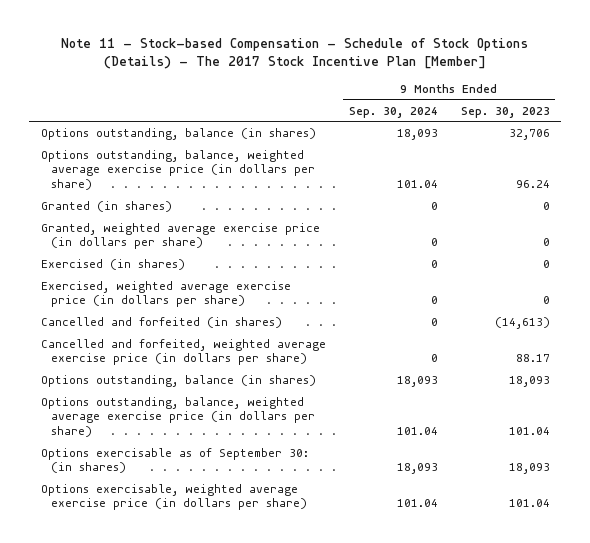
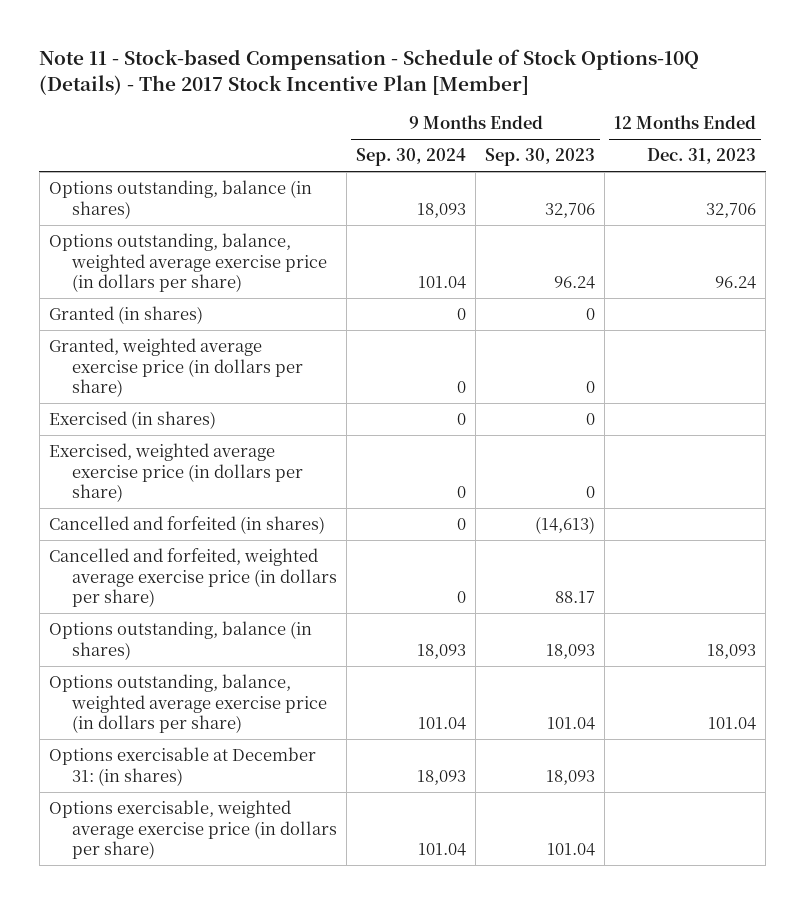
- Note 11 - Stock-based Compensation - Schedule of Stock Options (Details) - The 2017 Stock Incentive Plan [Member]
+ Note 11 - Stock-based Compensation - Schedule of Stock Options-10Q (Details) - The 2017 Stock Incentive Plan [Member]
- | 9 Months Ended Sep. 30, 2024 | 9 Months Ended Sep. 30, 2023
+ | 9 Months Ended Sep. 30, 2024 | 9 Months Ended Sep. 30, 2023 | 12 Months Ended Dec. 31, 2023
- Options exercisable as of September 30: (in shares) | 18,093 | 18,093
+ Options exercisable at December 31: (in shares) | 18,093 | 18,093 |

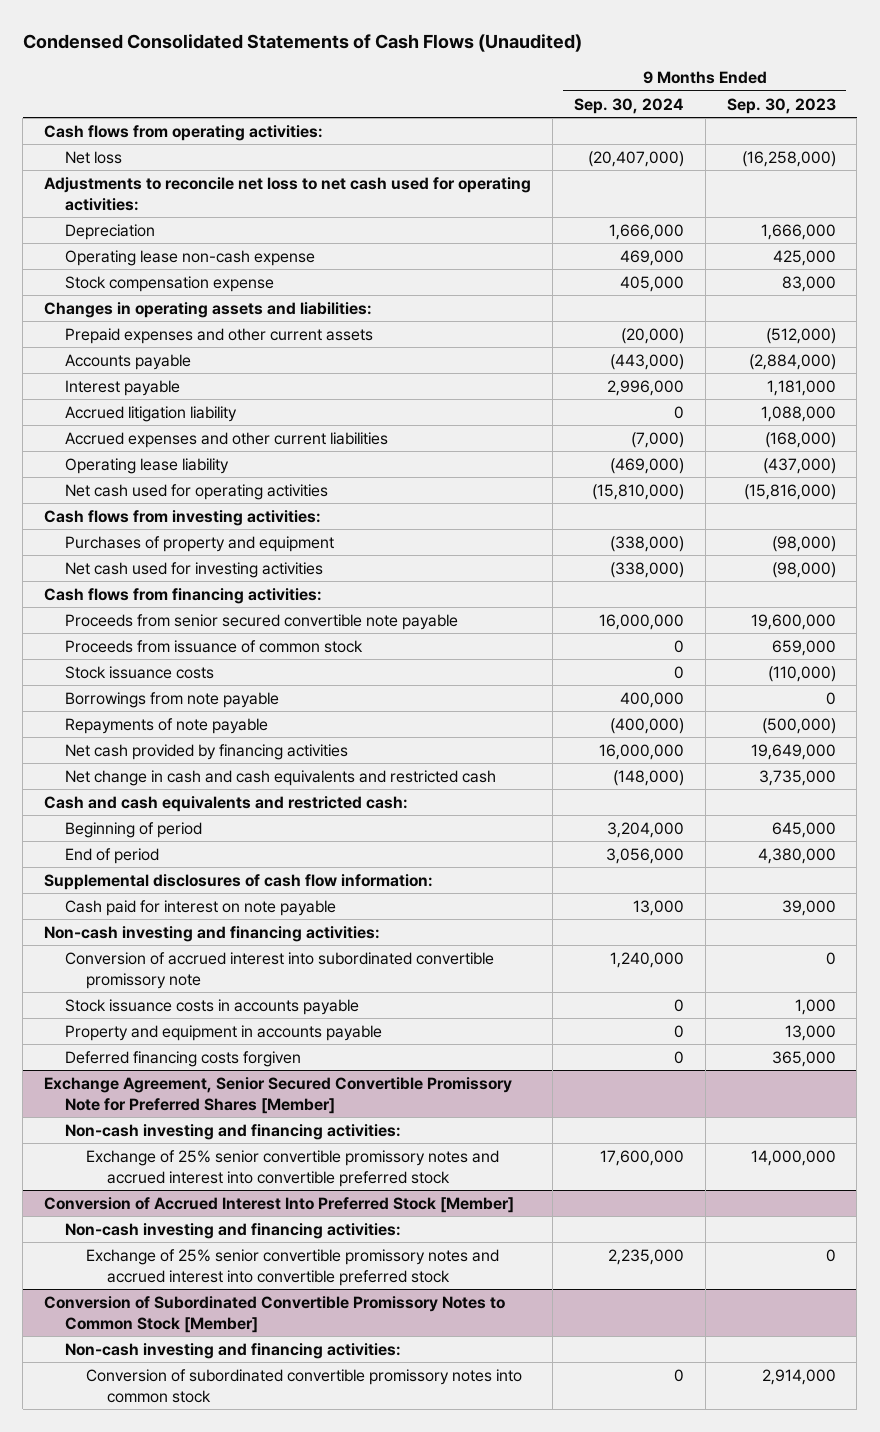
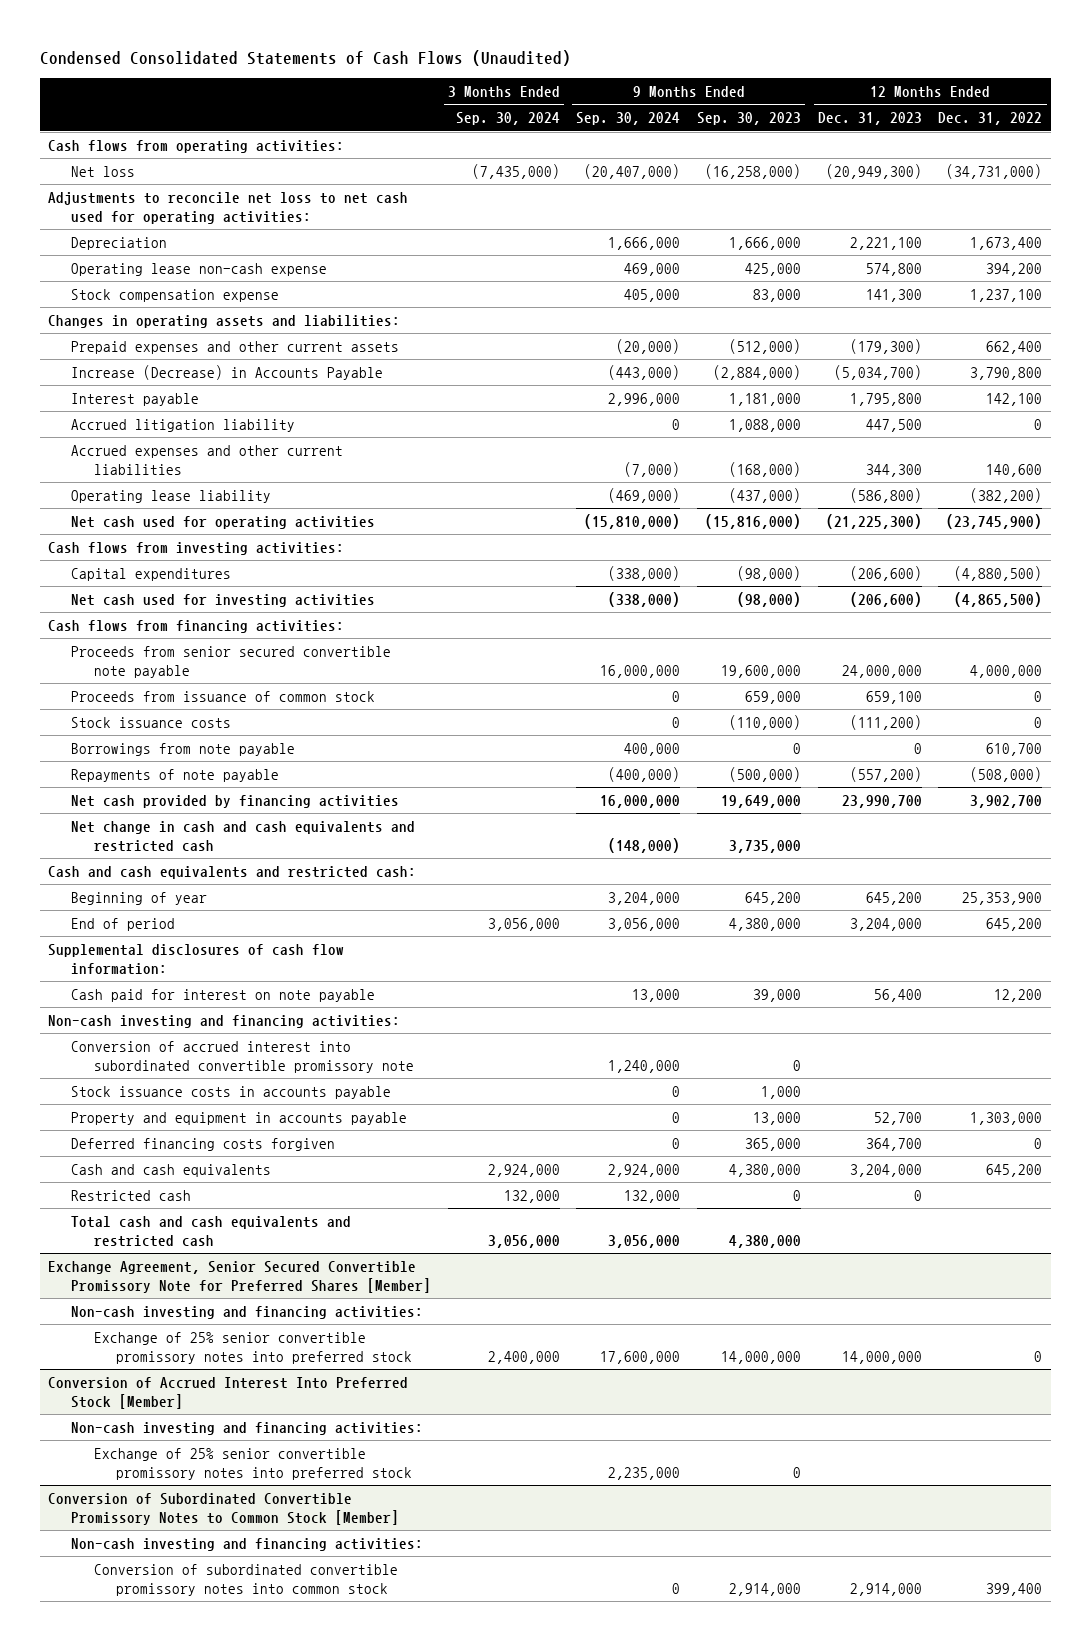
- | 9 Months Ended Sep. 30, 2024 | 9 Months Ended Sep. 30, 2023
+ | 3 Months Ended Sep. 30, 2024 | 9 Months Ended Sep. 30, 2024 | 9 Months Ended Sep. 30, 2023 | 12 Months Ended Dec. 31, 2023 | 12 Months Ended Dec. 31, 2022
- Accounts payable | (443,000) | (2,884,000)
+ Increase (Decrease) in Accounts Payable | | (443,000) | (2,884,000) | (5,034,700) | 3,790,800
- Purchases of property and equipment | (338,000) | (98,000)
+ Capital expenditures | | (338,000) | (98,000) | (206,600) | (4,880,500)
- Beginning of period | 3,204,000 | 645,000
+ Beginning of year | | 3,204,000 | 645,200 | 645,200 | 25,353,900
+ Cash and cash equivalents | 2,924,000 | 2,924,000 | 4,380,000 | 3,204,000 | 645,200
+ Restricted cash | 132,000 | 132,000 | 0 | 0 |
+ Total cash and cash equivalents and restricted cash | 3,056,000 | 3,056,000 | 4,380,000 | |
@ Exchange Agreement, Senior Secured Convertible Promissory Note for Preferred Shares [Member]
- Exchange of 25% senior convertible promissory notes and accrued interest into convertible preferred stock | 17,600,000 | 14,000,000
+ Exchange of 25% senior convertible promissory notes into preferred stock | 2,400,000 | 17,600,000 | 14,000,000 | 14,000,000 | 0
@ Conversion of Accrued Interest Into Preferred Stock [Member]
- Exchange of 25% senior convertible promissory notes and accrued interest into convertible preferred stock | 2,235,000 | 0
+ Exchange of 25% senior convertible promissory notes into preferred stock | | 2,235,000 | 0 | |

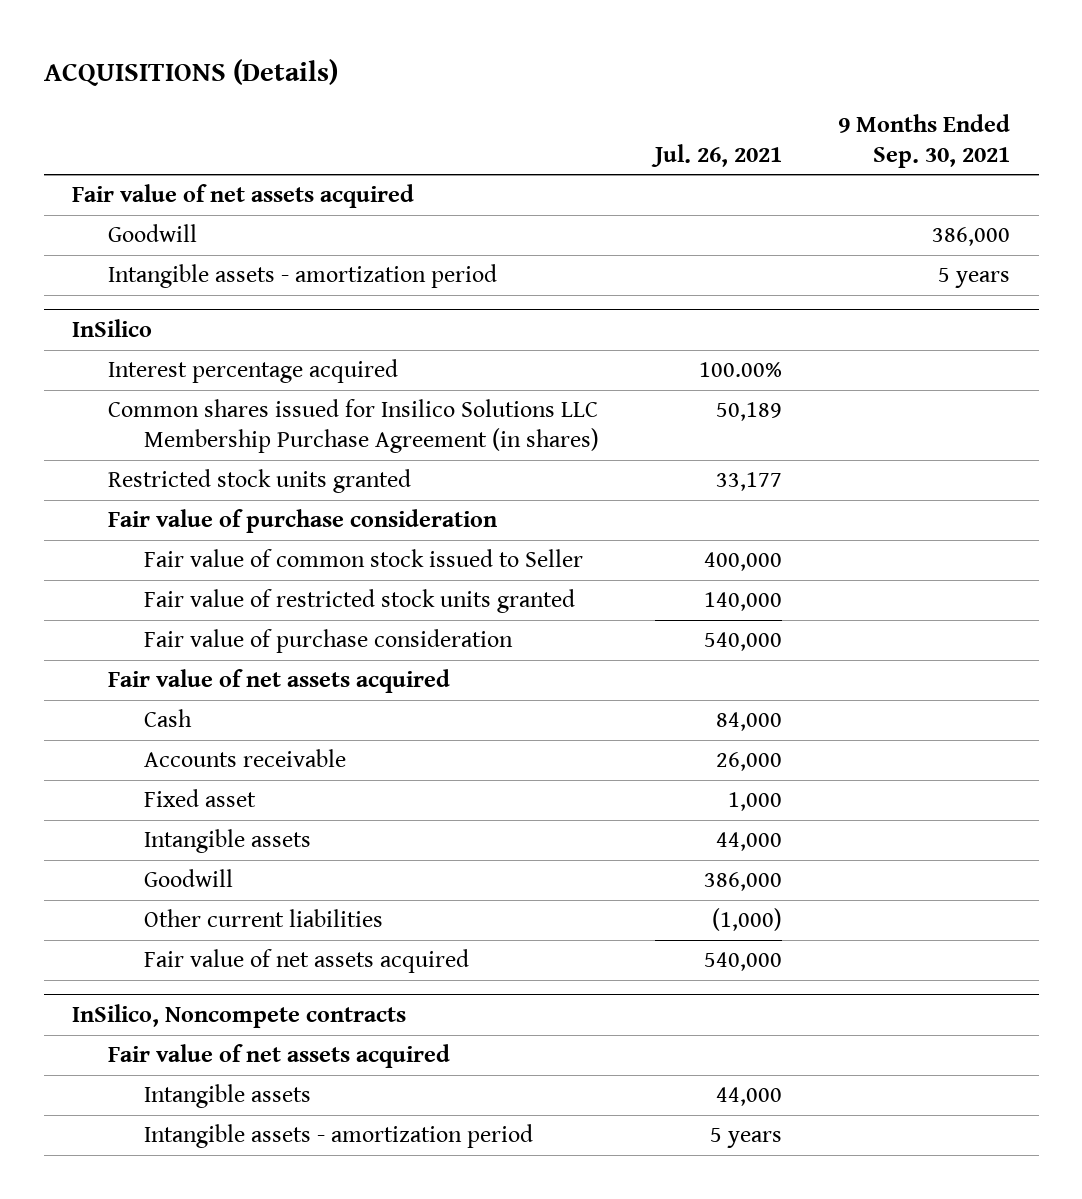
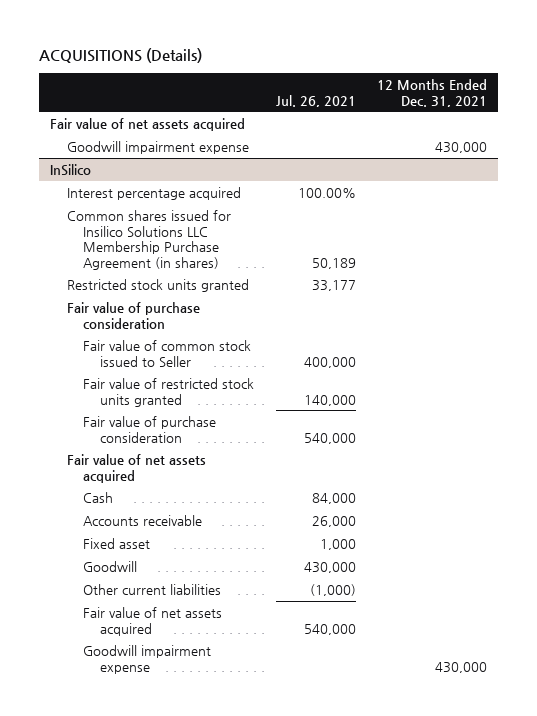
- | Jul. 26, 2021 | 9 Months Ended Sep. 30, 2021
+ | Jul. 26, 2021 | 12 Months Ended Dec. 31, 2021
- Goodwill | | 386,000
- Intangible assets - amortization period | | 5 years
+ Goodwill impairment expense | | 430,000
@ InSilico
- Intangible assets | 44,000 |
- Goodwill | 386,000 |
+ Goodwill | 430,000 |
- InSilico, Noncompete contracts
- Fair value of net assets acquired
- Intangible assets | 44,000 |
- Intangible assets - amortization period | 5 years |
@ InSilico
+ Goodwill impairment expense | | 430,000

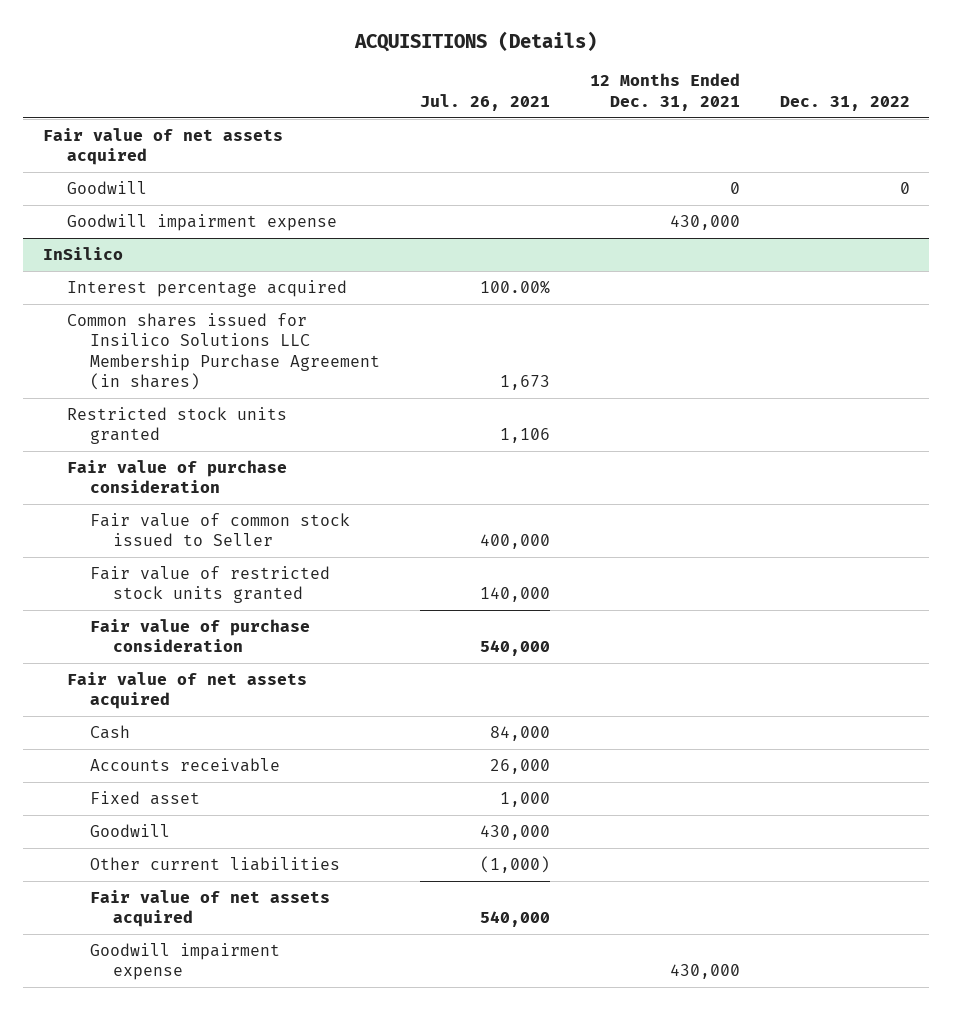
- | Jul. 26, 2021 | 12 Months Ended Dec. 31, 2021
+ | Jul. 26, 2021 | 12 Months Ended Dec. 31, 2021 | Dec. 31, 2022
+ Goodwill | | 0 | 0
@ InSilico
- Common shares issued for Insilico Solutions LLC Membership Purchase Agreement (in shares) | 50,189 |
- Restricted stock units granted | 33,177 |
+ Common shares issued for Insilico Solutions LLC Membership Purchase Agreement (in shares) | 1,673 | |
+ Restricted stock units granted | 1,106 | |

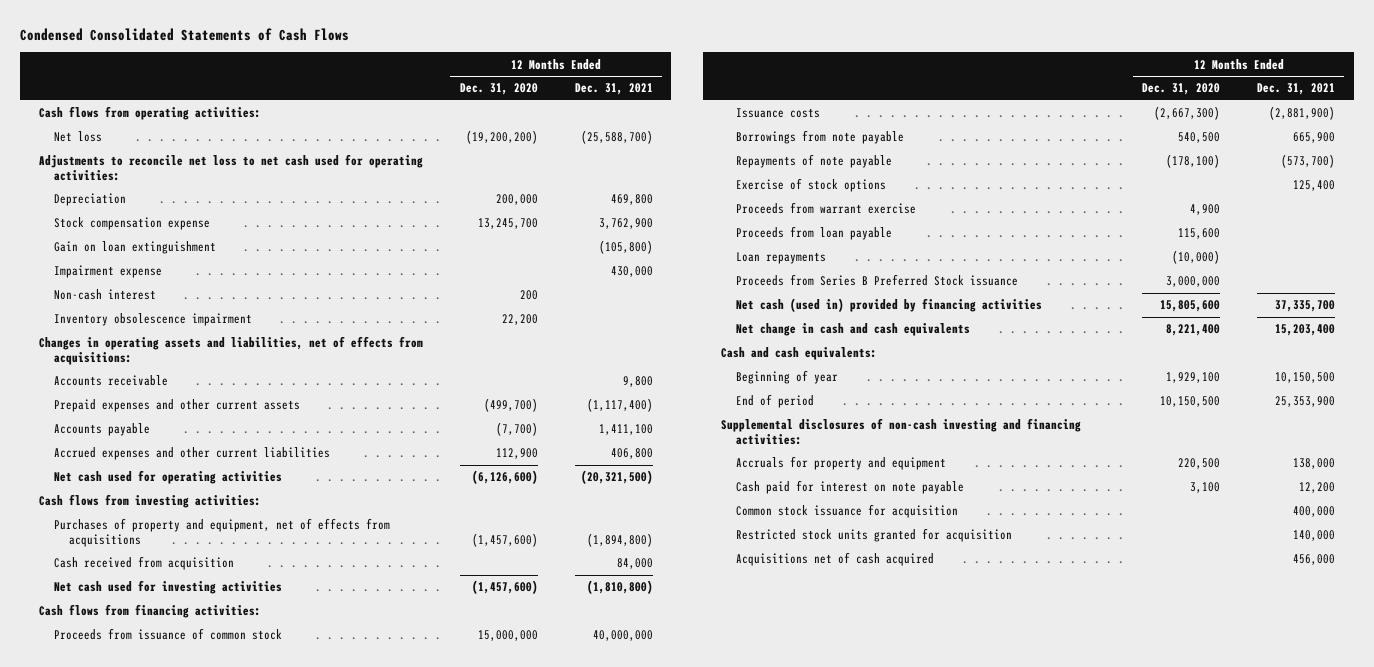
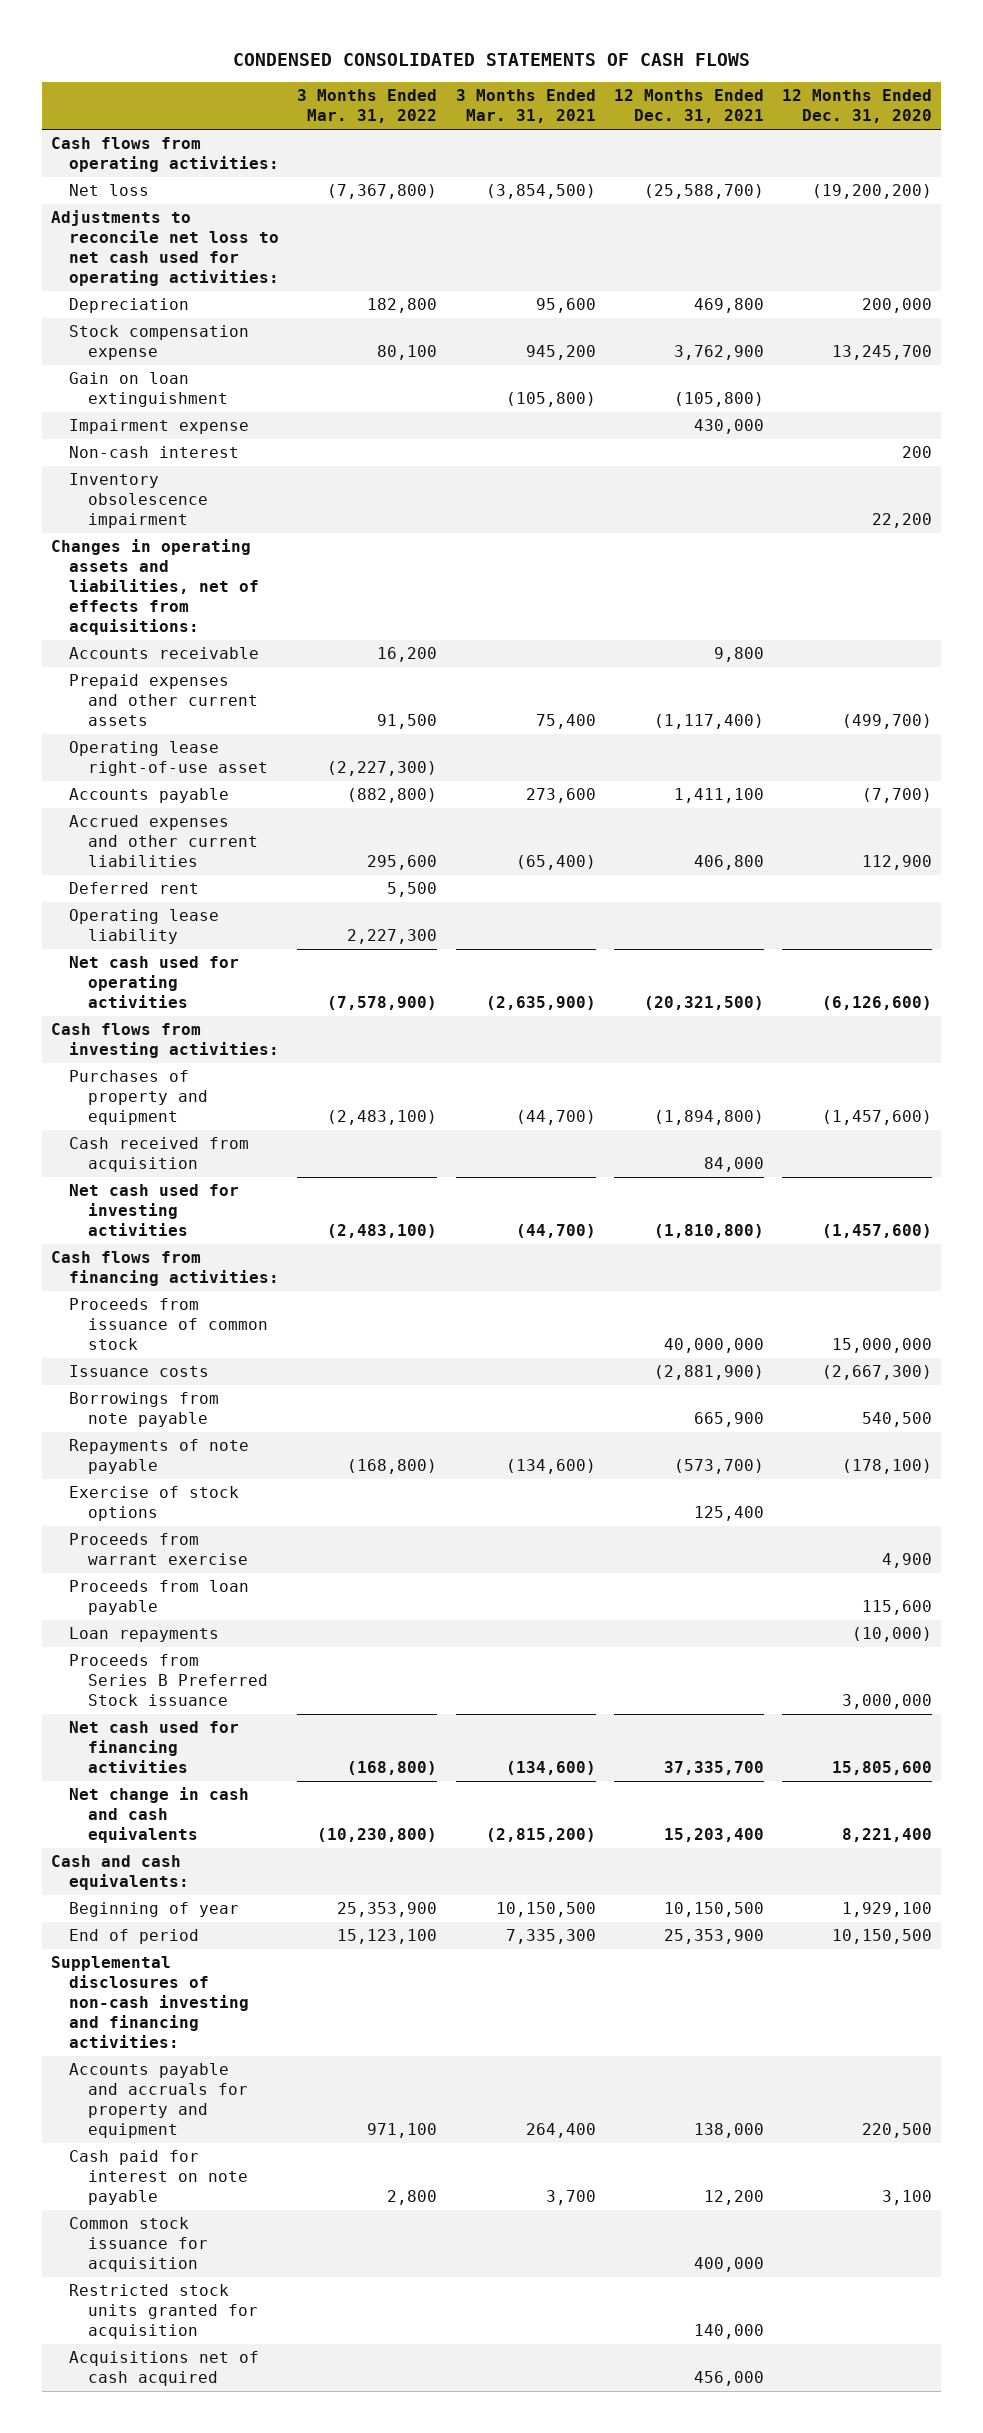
- Condensed Consolidated Statements of Cash Flows
+ CONDENSED CONSOLIDATED STATEMENTS OF CASH FLOWS
- | 12 Months Ended Dec. 31, 2020 | 12 Months Ended Dec. 31, 2021
+ | 3 Months Ended Mar. 31, 2022 | 3 Months Ended Mar. 31, 2021 | 12 Months Ended Dec. 31, 2021 | 12 Months Ended Dec. 31, 2020
+ Operating lease right-of-use asset | (2,227,300) | | |
+ Deferred rent | 5,500 | | |
+ Operating lease liability | 2,227,300 | | |
- Purchases of property and equipment, net of effects from acquisitions | (1,457,600) | (1,894,800)
+ Purchases of property and equipment | (2,483,100) | (44,700) | (1,894,800) | (1,457,600)
- Net cash (used in) provided by financing activities | 15,805,600 | 37,335,700
+ Net cash used for financing activities | (168,800) | (134,600) | 37,335,700 | 15,805,600
- Accruals for property and equipment | 220,500 | 138,000
+ Accounts payable and accruals for property and equipment | 971,100 | 264,400 | 138,000 | 220,500

